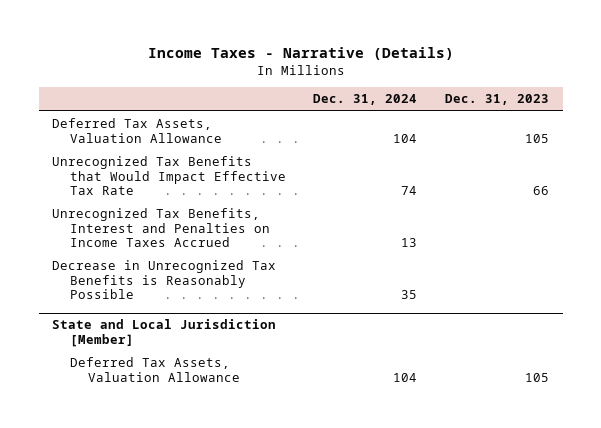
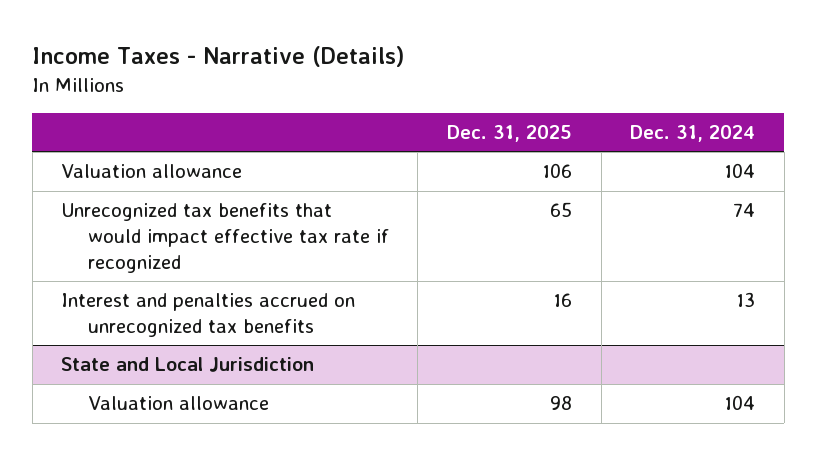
- | Dec. 31, 2024 | Dec. 31, 2023
+ | Dec. 31, 2025 | Dec. 31, 2024
- Deferred Tax Assets, Valuation Allowance | 104 | 105
- Unrecognized Tax Benefits that Would Impact Effective Tax Rate | 74 | 66
- Unrecognized Tax Benefits, Interest and Penalties on Income Taxes Accrued | 13 |
- Decrease in Unrecognized Tax Benefits is Reasonably Possible | 35 |
- State and Local Jurisdiction [Member]
- Deferred Tax Assets, Valuation Allowance | 104 | 105
+ Valuation allowance | 106 | 104
+ Unrecognized tax benefits that would impact effective tax rate if recognized | 65 | 74
+ Interest and penalties accrued on unrecognized tax benefits | 16 | 13
+ State and Local Jurisdiction
+ Valuation allowance | 98 | 104

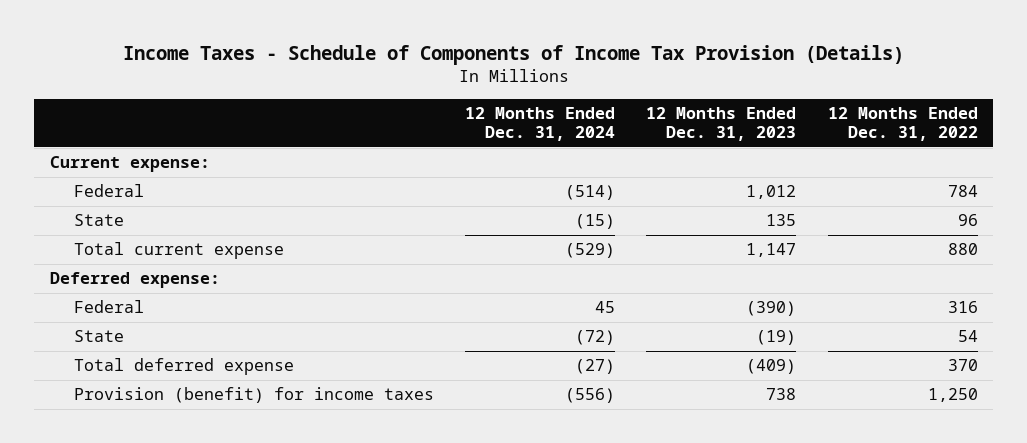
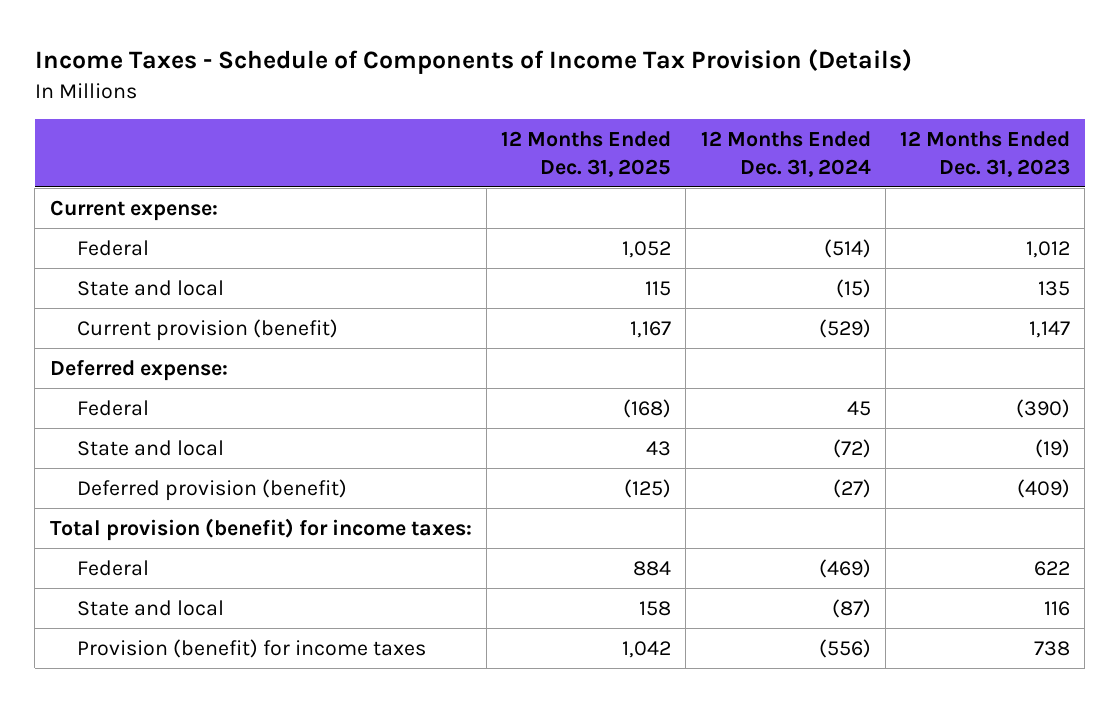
- | 12 Months Ended Dec. 31, 2024 | 12 Months Ended Dec. 31, 2023 | 12 Months Ended Dec. 31, 2022
+ | 12 Months Ended Dec. 31, 2025 | 12 Months Ended Dec. 31, 2024 | 12 Months Ended Dec. 31, 2023
- State | (15) | 135 | 96
- Total current expense | (529) | 1,147 | 880
+ State and local | 115 | (15) | 135
+ Current provision (benefit) | 1,167 | (529) | 1,147
- State | (72) | (19) | 54
- Total deferred expense | (27) | (409) | 370
+ State and local | 43 | (72) | (19)
+ Deferred provision (benefit) | (125) | (27) | (409)
+ Total provision (benefit) for income taxes:
+ Federal | 884 | (469) | 622
+ State and local | 158 | (87) | 116

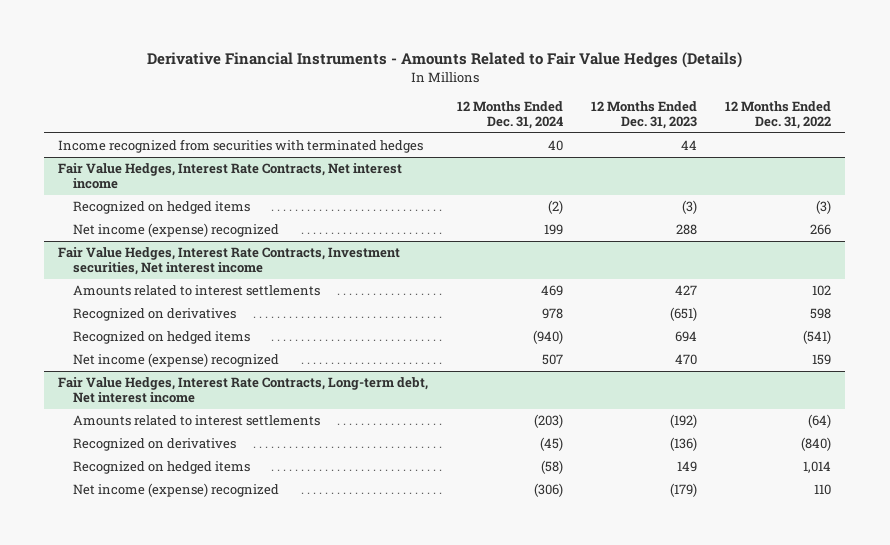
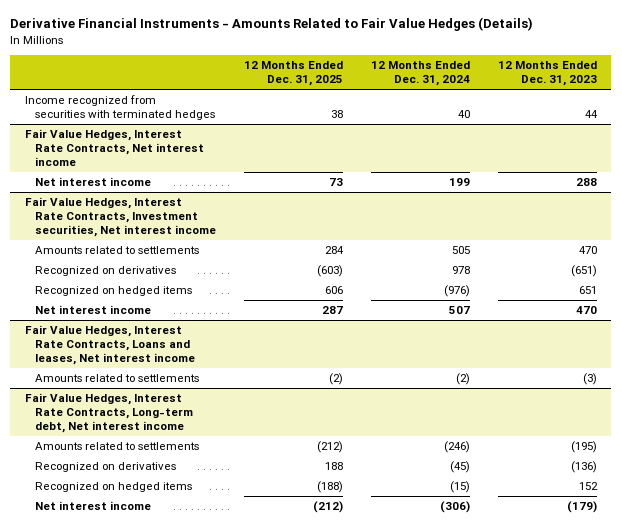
- | 12 Months Ended Dec. 31, 2024 | 12 Months Ended Dec. 31, 2023 | 12 Months Ended Dec. 31, 2022
+ | 12 Months Ended Dec. 31, 2025 | 12 Months Ended Dec. 31, 2024 | 12 Months Ended Dec. 31, 2023
@ Fair Value Hedges, Interest Rate Contracts, Net interest income
- Recognized on hedged items | (2) | (3) | (3)
- Net income (expense) recognized | 199 | 288 | 266
+ Net interest income | 73 | 199 | 288
@ Fair Value Hedges, Interest Rate Contracts, Investment securities, Net interest income
- Amounts related to interest settlements | 469 | 427 | 102
+ Amounts related to settlements | 284 | 505 | 470
- Recognized on hedged items | (940) | 694 | (541)
- Net income (expense) recognized | 507 | 470 | 159
+ Recognized on hedged items | 606 | (976) | 651
+ Net interest income | 287 | 507 | 470
+ Fair Value Hedges, Interest Rate Contracts, Loans and leases, Net interest income
+ Amounts related to settlements | (2) | (2) | (3)
@ Fair Value Hedges, Interest Rate Contracts, Long-term debt, Net interest income
- Amounts related to interest settlements | (203) | (192) | (64)
+ Amounts related to settlements | (212) | (246) | (195)
- Recognized on hedged items | (58) | 149 | 1,014
- Net income (expense) recognized | (306) | (179) | 110
+ Recognized on hedged items | (188) | (15) | 152
+ Net interest income | (212) | (306) | (179)

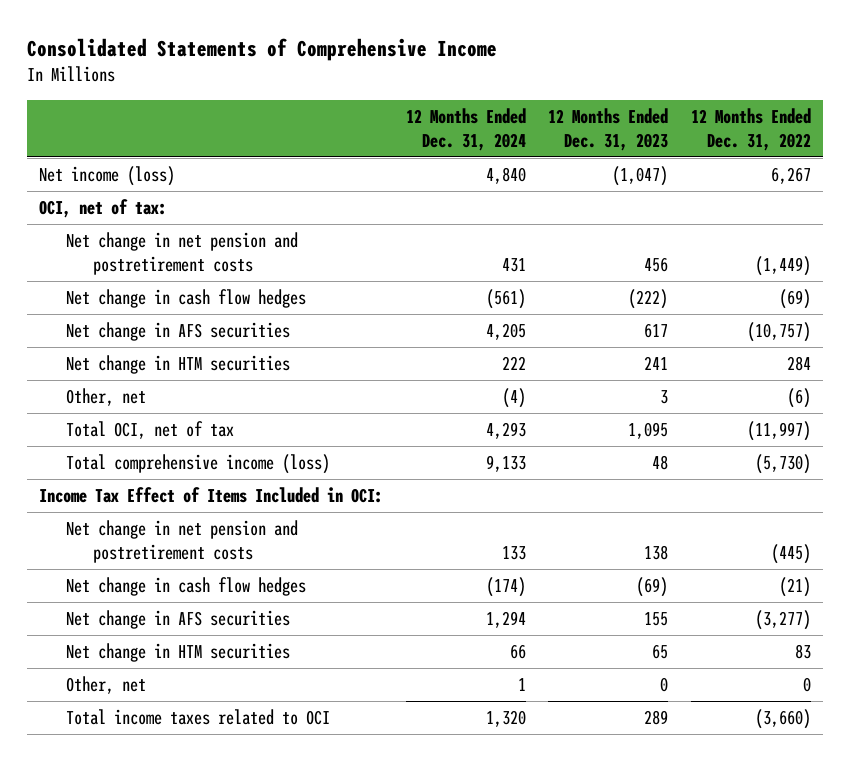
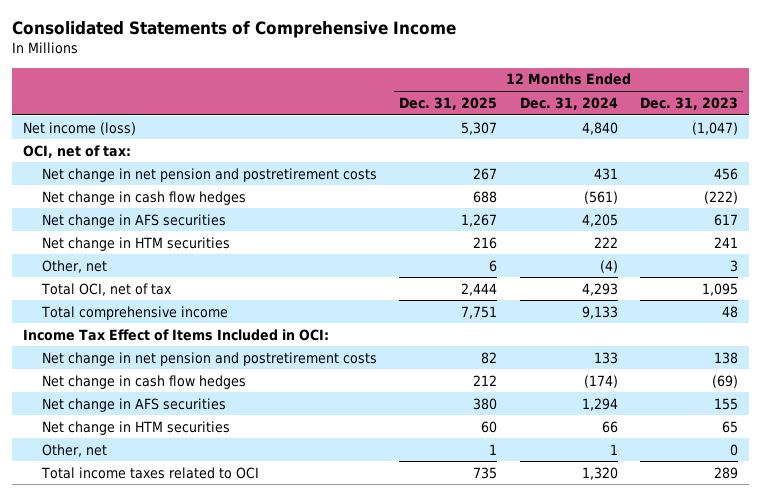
- | 12 Months Ended Dec. 31, 2024 | 12 Months Ended Dec. 31, 2023 | 12 Months Ended Dec. 31, 2022
+ | 12 Months Ended Dec. 31, 2025 | 12 Months Ended Dec. 31, 2024 | 12 Months Ended Dec. 31, 2023
- Total comprehensive income (loss) | 9,133 | 48 | (5,730)
+ Total comprehensive income | 7,751 | 9,133 | 48

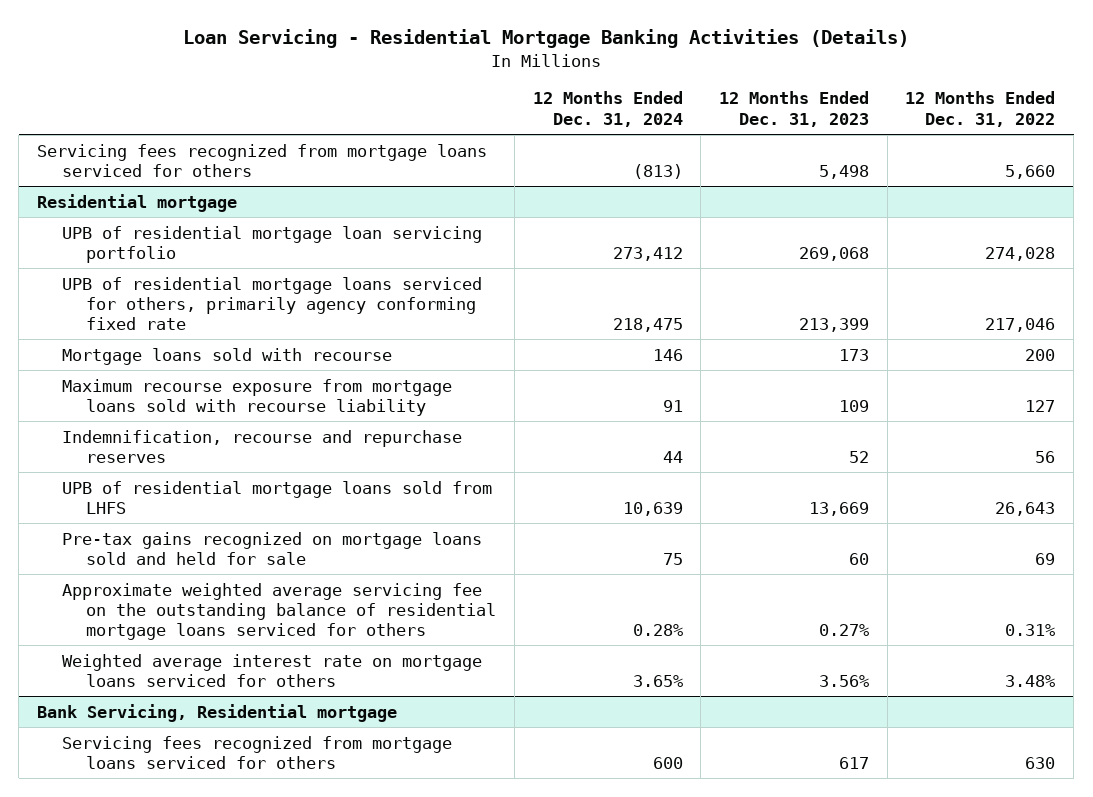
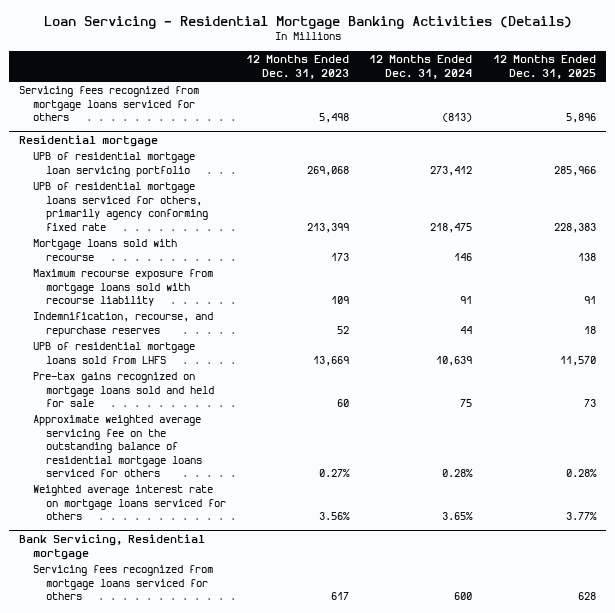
- | 12 Months Ended Dec. 31, 2024 | 12 Months Ended Dec. 31, 2023 | 12 Months Ended Dec. 31, 2022
+ | 12 Months Ended Dec. 31, 2023 | 12 Months Ended Dec. 31, 2024 | 12 Months Ended Dec. 31, 2025
@ Residential mortgage
- Indemnification, recourse and repurchase reserves | 44 | 52 | 56
+ Indemnification, recourse, and repurchase reserves | 52 | 44 | 18

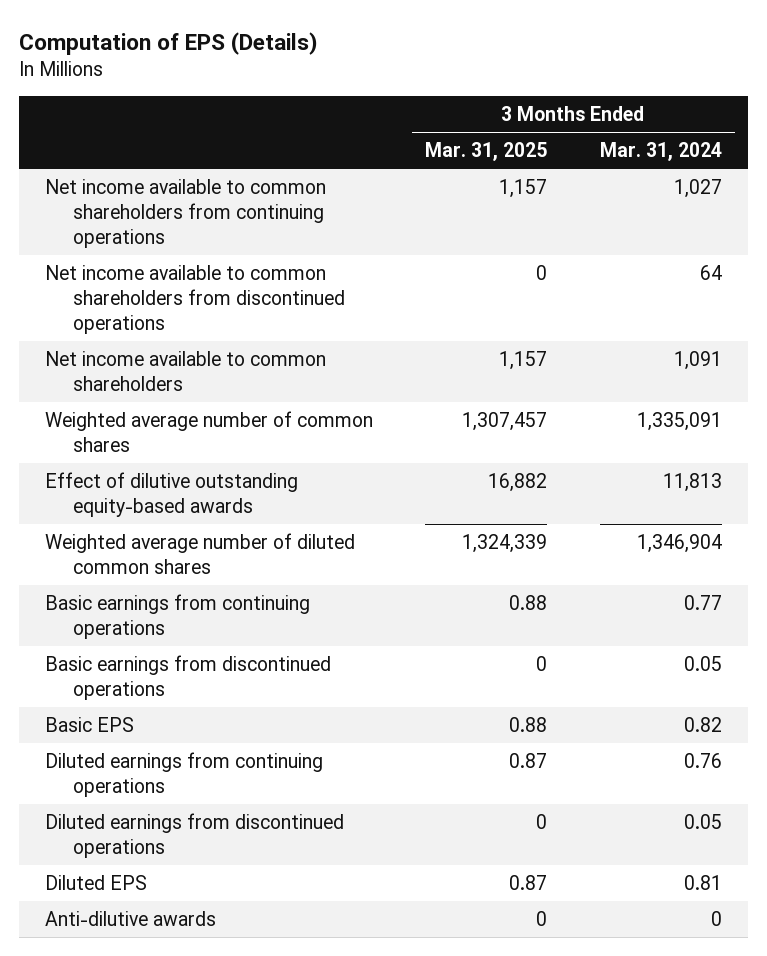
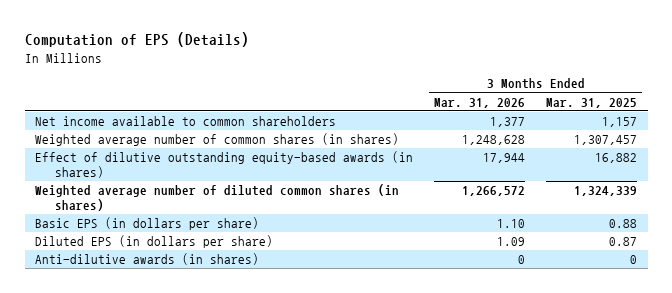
- | 3 Months Ended Mar. 31, 2025 | 3 Months Ended Mar. 31, 2024
+ | 3 Months Ended Mar. 31, 2026 | 3 Months Ended Mar. 31, 2025
- Net income available to common shareholders from continuing operations | 1,157 | 1,027
- Net income available to common shareholders from discontinued operations | 0 | 64
- Weighted average number of common shares | 1,307,457 | 1,335,091
- Effect of dilutive outstanding equity-based awards | 16,882 | 11,813
- Weighted average number of diluted common shares | 1,324,339 | 1,346,904
- Basic earnings from continuing operations | 0.88 | 0.77
- Basic earnings from discontinued operations | 0 | 0.05
- Basic EPS | 0.88 | 0.82
- Diluted earnings from continuing operations | 0.87 | 0.76
- Diluted earnings from discontinued operations | 0 | 0.05
- Diluted EPS | 0.87 | 0.81
- Anti-dilutive awards | 0 | 0
+ Weighted average number of common shares (in shares) | 1,248,628 | 1,307,457
+ Effect of dilutive outstanding equity-based awards (in shares) | 17,944 | 16,882
+ Weighted average number of diluted common shares (in shares) | 1,266,572 | 1,324,339
+ Basic EPS (in dollars per share) | 1.10 | 0.88
+ Diluted EPS (in dollars per share) | 1.09 | 0.87
+ Anti-dilutive awards (in shares) | 0 | 0

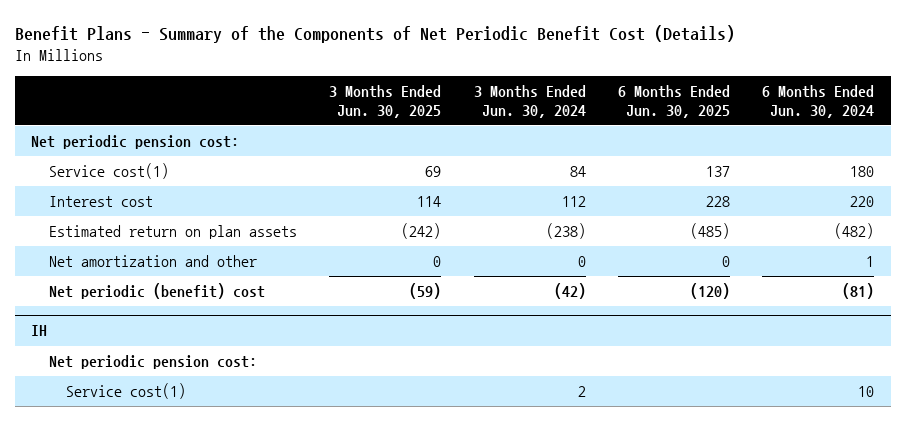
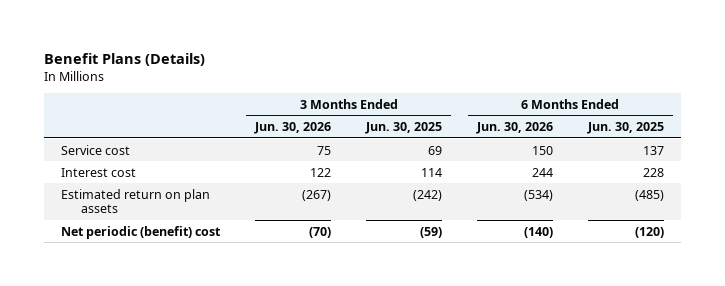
- Benefit Plans - Summary of the Components of Net Periodic Benefit Cost (Details)
+ Benefit Plans (Details)
- | 3 Months Ended Jun. 30, 2025 | 3 Months Ended Jun. 30, 2024 | 6 Months Ended Jun. 30, 2025 | 6 Months Ended Jun. 30, 2024
+ | 3 Months Ended Jun. 30, 2026 | 3 Months Ended Jun. 30, 2025 | 6 Months Ended Jun. 30, 2026 | 6 Months Ended Jun. 30, 2025
- Net periodic pension cost:
- Service cost(1) | 69 | 84 | 137 | 180
+ Service cost | 75 | 69 | 150 | 137
- Net amortization and other | 0 | 0 | 0 | 1
- IH
- Net periodic pension cost:
- Service cost(1) | | 2 | | 10

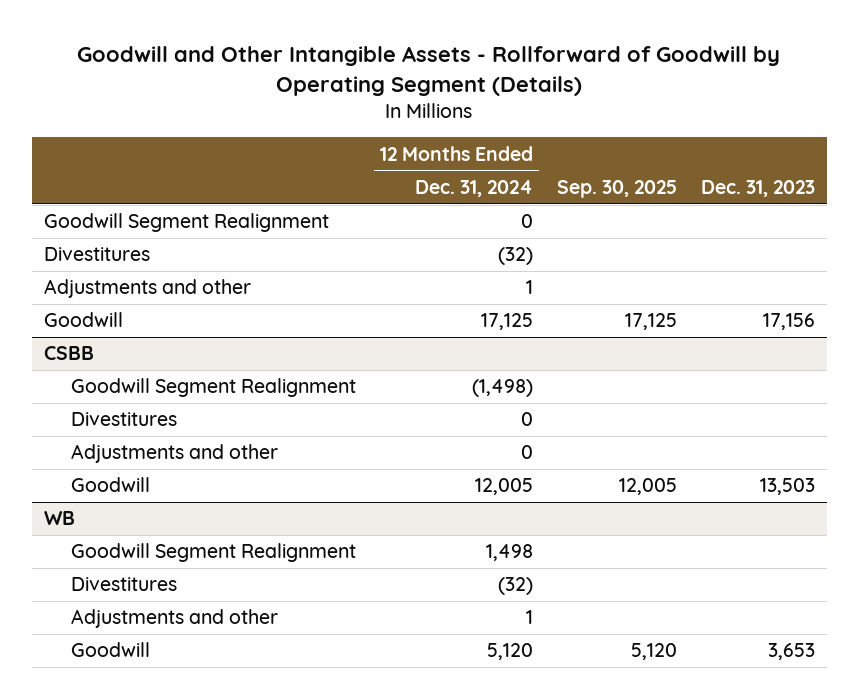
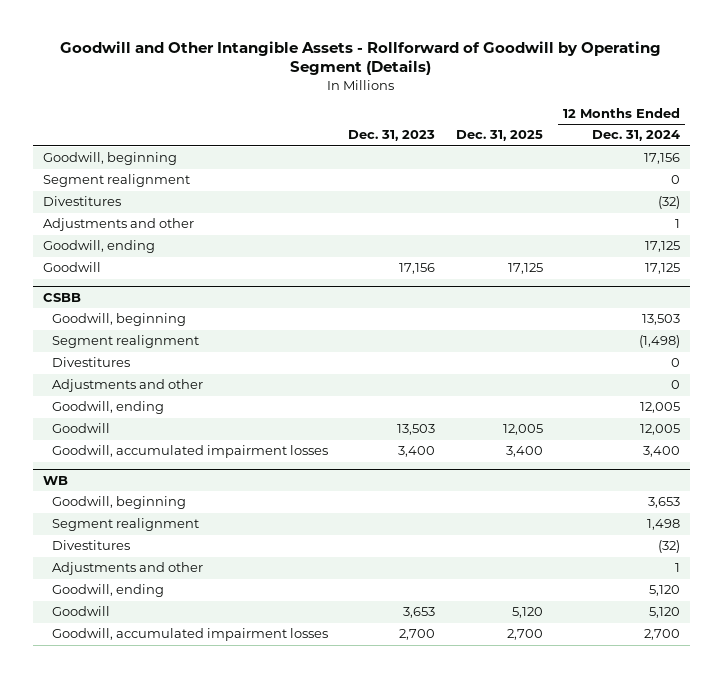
- | 12 Months Ended Dec. 31, 2024 | Sep. 30, 2025 | Dec. 31, 2023
+ | Dec. 31, 2023 | Dec. 31, 2025 | 12 Months Ended Dec. 31, 2024
- Goodwill Segment Realignment | 0 | |
+ Goodwill, beginning | | | 17,156
+ Segment realignment | | | 0
+ Goodwill, ending | | | 17,125
@ CSBB
- Goodwill Segment Realignment | (1,498) | |
+ Goodwill, beginning | | | 13,503
+ Segment realignment | | | (1,498)
+ Goodwill, ending | | | 12,005
+ Goodwill, accumulated impairment losses | 3,400 | 3,400 | 3,400
@ WB
- Goodwill Segment Realignment | 1,498 | |
+ Goodwill, beginning | | | 3,653
+ Segment realignment | | | 1,498
+ Goodwill, ending | | | 5,120
+ Goodwill, accumulated impairment losses | 2,700 | 2,700 | 2,700

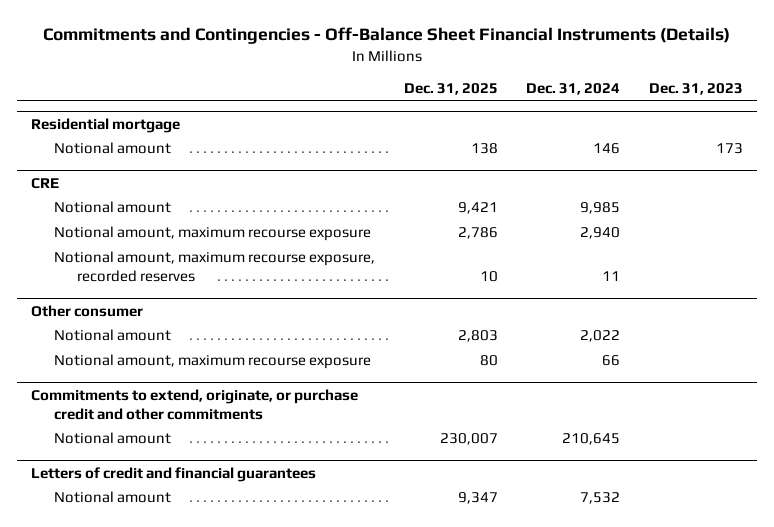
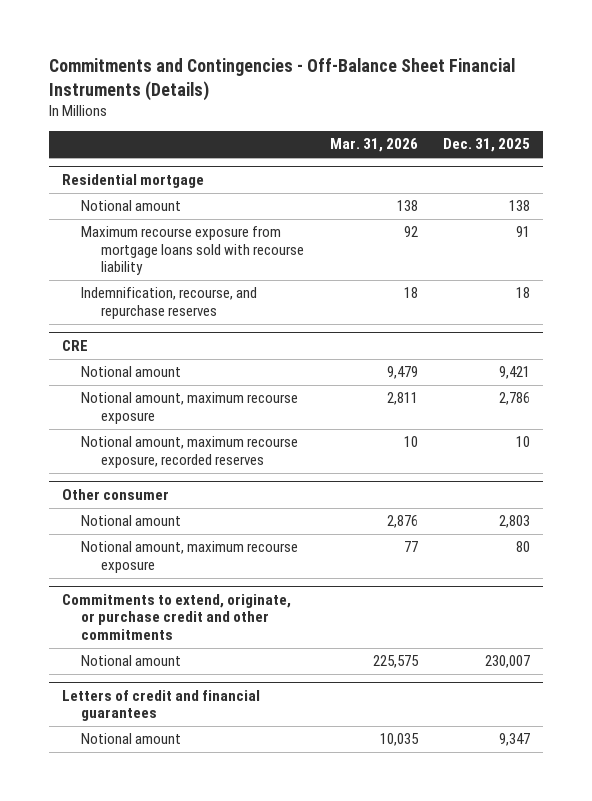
- | Dec. 31, 2025 | Dec. 31, 2024 | Dec. 31, 2023
+ | Mar. 31, 2026 | Dec. 31, 2025
@ Residential mortgage
+ Maximum recourse exposure from mortgage loans sold with recourse liability | 92 | 91
+ Indemnification, recourse, and repurchase reserves | 18 | 18

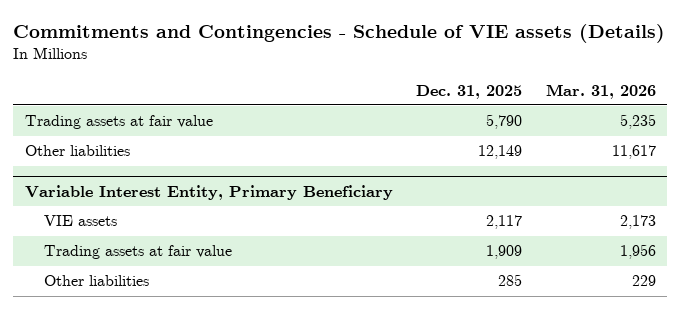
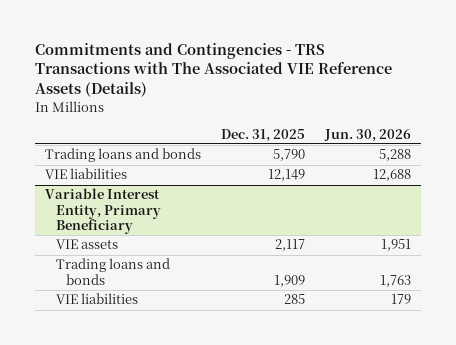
- Commitments and Contingencies - Schedule of VIE assets (Details)
+ Commitments and Contingencies - TRS Transactions with The Associated VIE Reference Assets (Details)
- | Dec. 31, 2025 | Mar. 31, 2026
+ | Dec. 31, 2025 | Jun. 30, 2026
- Trading assets at fair value | 5,790 | 5,235
- Other liabilities | 12,149 | 11,617
+ Trading loans and bonds | 5,790 | 5,288
+ VIE liabilities | 12,149 | 12,688
@ Variable Interest Entity, Primary Beneficiary
- Trading assets at fair value | 1,909 | 1,956
- Other liabilities | 285 | 229
+ Trading loans and bonds | 1,909 | 1,763
+ VIE liabilities | 285 | 179

